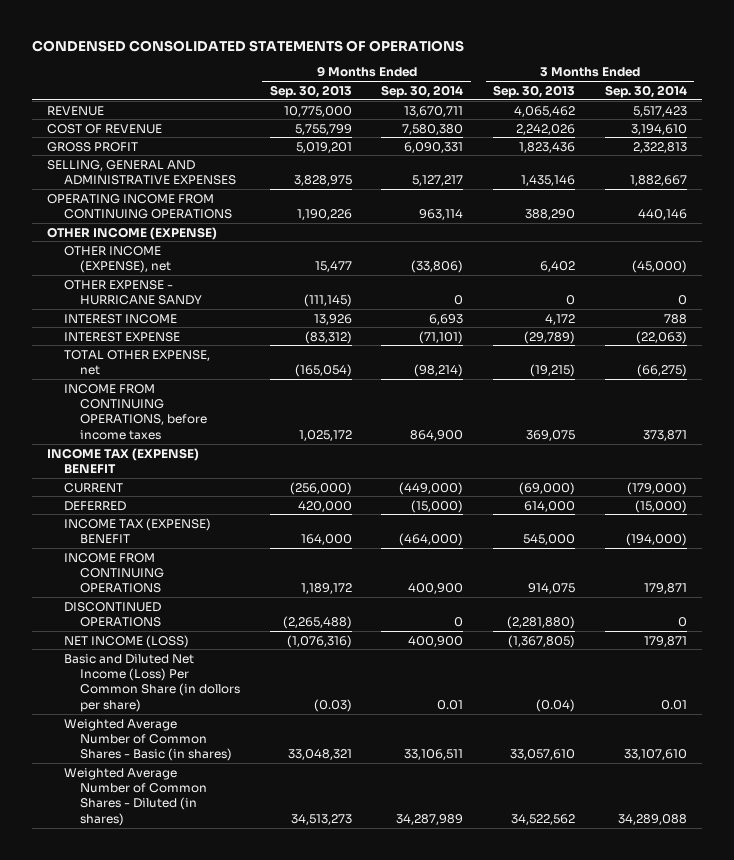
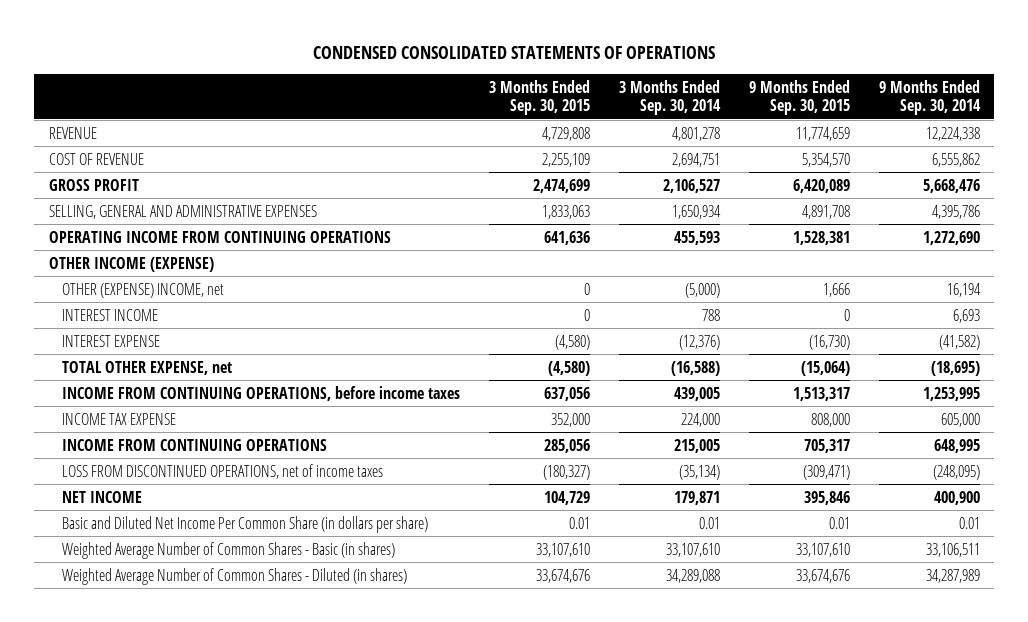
- | 9 Months Ended Sep. 30, 2013 | 9 Months Ended Sep. 30, 2014 | 3 Months Ended Sep. 30, 2013 | 3 Months Ended Sep. 30, 2014
+ | 3 Months Ended Sep. 30, 2015 | 3 Months Ended Sep. 30, 2014 | 9 Months Ended Sep. 30, 2015 | 9 Months Ended Sep. 30, 2014
- REVENUE | 10,775,000 | 13,670,711 | 4,065,462 | 5,517,423
- COST OF REVENUE | 5,755,799 | 7,580,380 | 2,242,026 | 3,194,610
- GROSS PROFIT | 5,019,201 | 6,090,331 | 1,823,436 | 2,322,813
- SELLING, GENERAL AND ADMINISTRATIVE EXPENSES | 3,828,975 | 5,127,217 | 1,435,146 | 1,882,667
- OPERATING INCOME FROM CONTINUING OPERATIONS | 1,190,226 | 963,114 | 388,290 | 440,146
+ REVENUE | 4,729,808 | 4,801,278 | 11,774,659 | 12,224,338
+ COST OF REVENUE | 2,255,109 | 2,694,751 | 5,354,570 | 6,555,862
+ GROSS PROFIT | 2,474,699 | 2,106,527 | 6,420,089 | 5,668,476
+ SELLING, GENERAL AND ADMINISTRATIVE EXPENSES | 1,833,063 | 1,650,934 | 4,891,708 | 4,395,786
+ OPERATING INCOME FROM CONTINUING OPERATIONS | 641,636 | 455,593 | 1,528,381 | 1,272,690
- OTHER INCOME (EXPENSE), net | 15,477 | (33,806) | 6,402 | (45,000)
- OTHER EXPENSE - HURRICANE SANDY | (111,145) | 0 | 0 | 0
+ OTHER (EXPENSE) INCOME, net | 0 | (5,000) | 1,666 | 16,194
- INTEREST EXPENSE | (83,312) | (71,101) | (29,789) | (22,063)
- TOTAL OTHER EXPENSE, net | (165,054) | (98,214) | (19,215) | (66,275)
- INCOME FROM CONTINUING OPERATIONS, before income taxes | 1,025,172 | 864,900 | 369,075 | 373,871
- INCOME TAX (EXPENSE) BENEFIT
- CURRENT | (256,000) | (449,000) | (69,000) | (179,000)
- DEFERRED | 420,000 | (15,000) | 614,000 | (15,000)
- INCOME TAX (EXPENSE) BENEFIT | 164,000 | (464,000) | 545,000 | (194,000)
- INCOME FROM CONTINUING OPERATIONS | 1,189,172 | 400,900 | 914,075 | 179,871
- DISCONTINUED OPERATIONS | (2,265,488) | 0 | (2,281,880) | 0
- NET INCOME (LOSS) | (1,076,316) | 400,900 | (1,367,805) | 179,871
- Basic and Diluted Net Income (Loss) Per Common Share (in dollors per share) | (0.03) | 0.01 | (0.04) | 0.01
+ INTEREST EXPENSE | (4,580) | (12,376) | (16,730) | (41,582)
+ TOTAL OTHER EXPENSE, net | (4,580) | (16,588) | (15,064) | (18,695)
+ INCOME FROM CONTINUING OPERATIONS, before income taxes | 637,056 | 439,005 | 1,513,317 | 1,253,995
+ INCOME TAX EXPENSE | 352,000 | 224,000 | 808,000 | 605,000
+ INCOME FROM CONTINUING OPERATIONS | 285,056 | 215,005 | 705,317 | 648,995
+ LOSS FROM DISCONTINUED OPERATIONS, net of income taxes | (180,327) | (35,134) | (309,471) | (248,095)
+ NET INCOME | 104,729 | 179,871 | 395,846 | 400,900
+ Basic and Diluted Net Income Per Common Share (in dollars per share) | 0.01 | 0.01 | 0.01 | 0.01

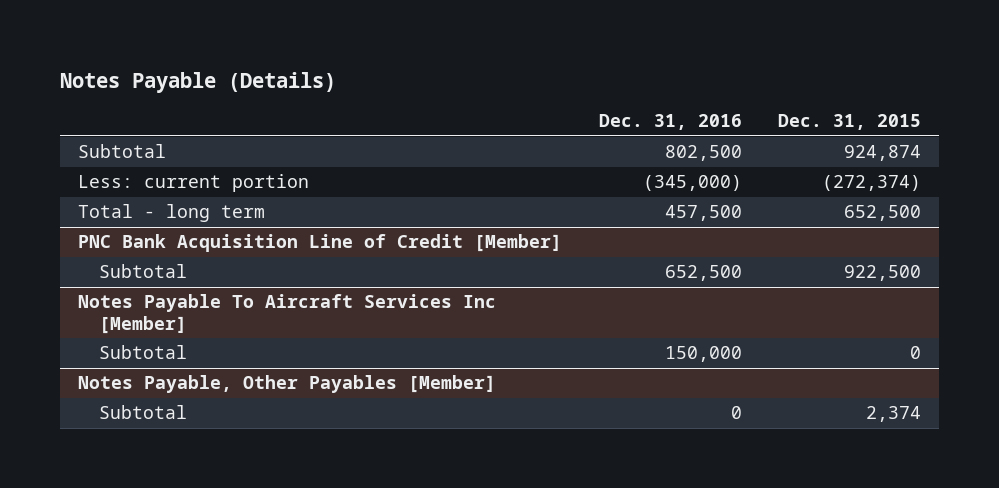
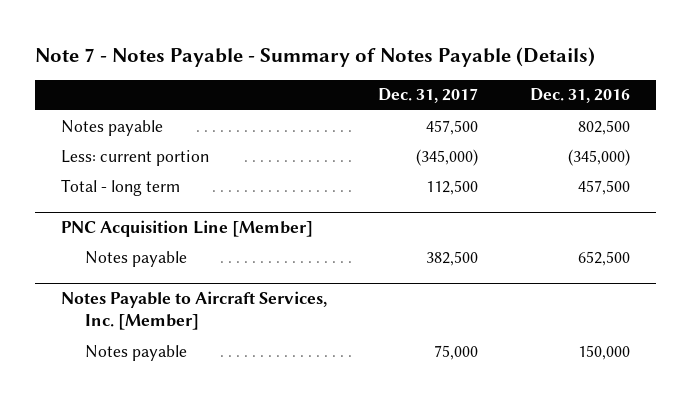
- Notes Payable (Details)
+ Note 7 - Notes Payable - Summary of Notes Payable (Details)
- | Dec. 31, 2016 | Dec. 31, 2015
+ | Dec. 31, 2017 | Dec. 31, 2016
- Subtotal | 802,500 | 924,874
+ Notes payable | 457,500 | 802,500
- PNC Bank Acquisition Line of Credit [Member]
- Subtotal | 652,500 | 922,500
- Notes Payable To Aircraft Services Inc [Member]
- Subtotal | 150,000 | 0
- Notes Payable, Other Payables [Member]
- Subtotal | 0 | 2,374
+ PNC Acquisition Line [Member]
+ Notes payable | 382,500 | 652,500
+ Notes Payable to Aircraft Services, Inc. [Member]
+ Notes payable | 75,000 | 150,000

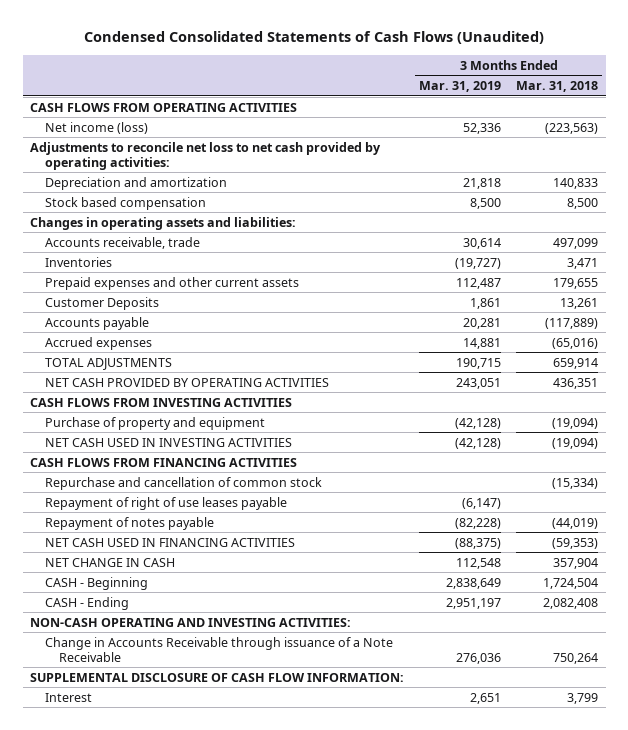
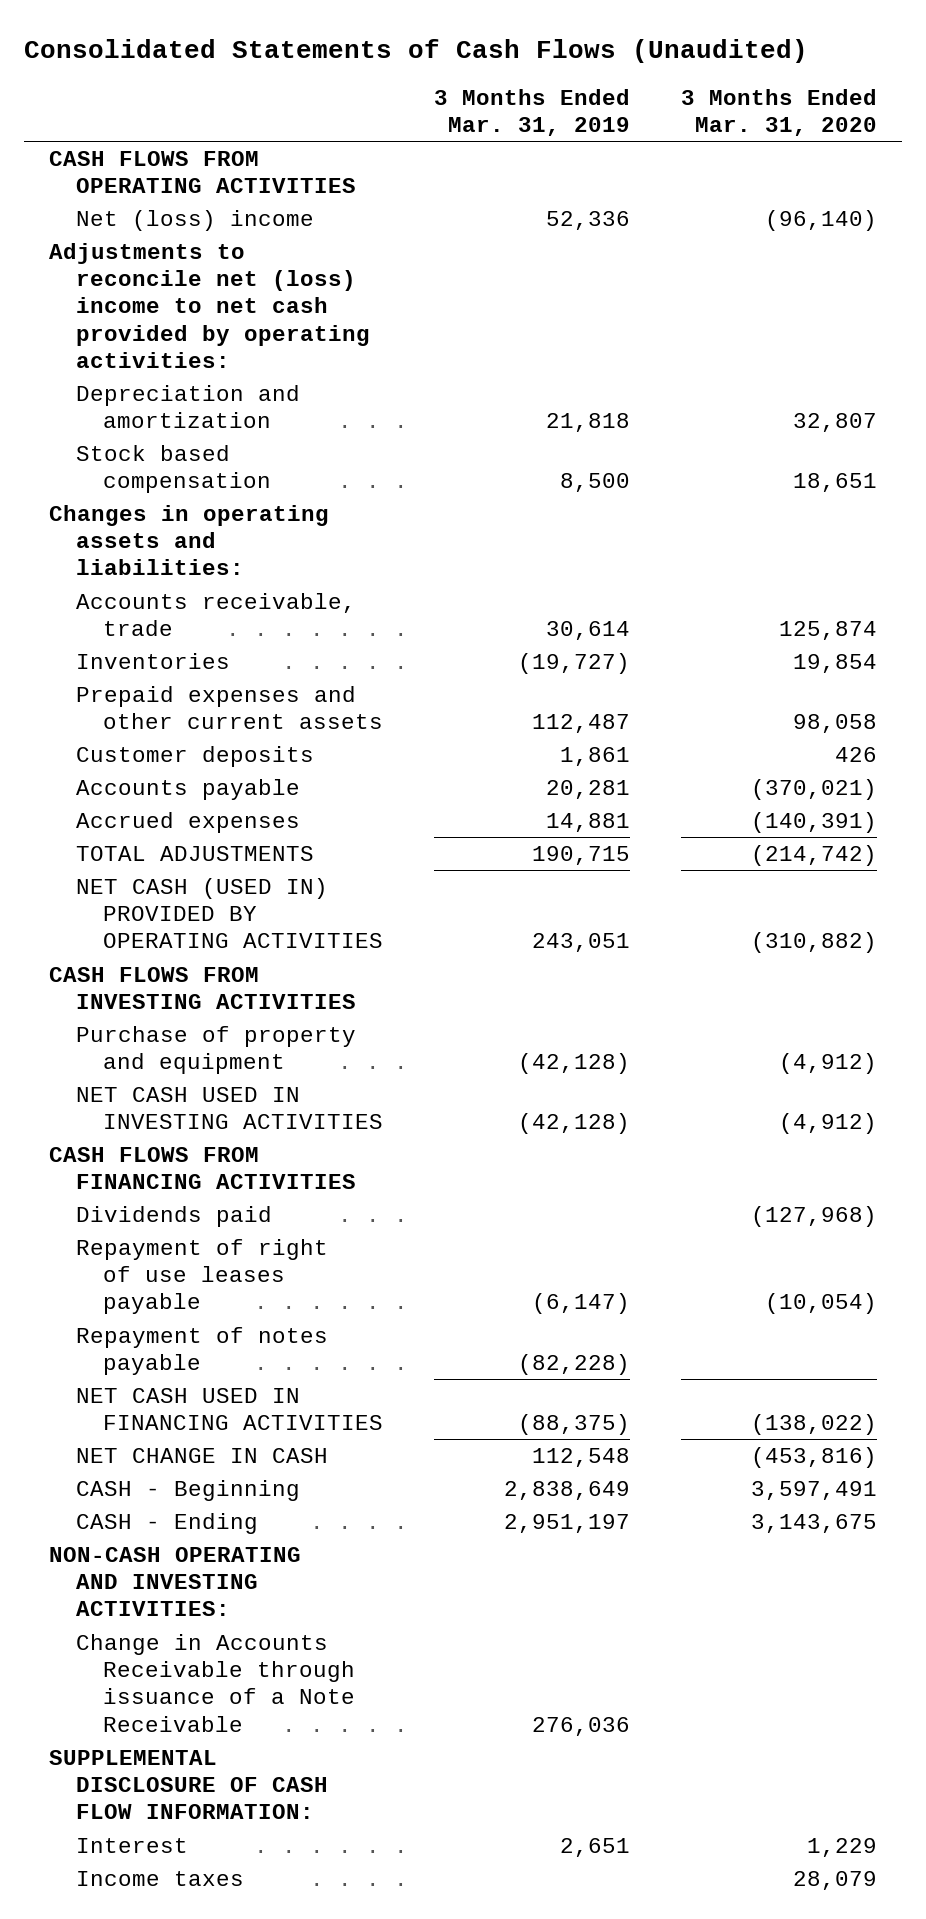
- Condensed Consolidated Statements of Cash Flows (Unaudited)
+ Consolidated Statements of Cash Flows (Unaudited)
- | 3 Months Ended Mar. 31, 2019 | 3 Months Ended Mar. 31, 2018
+ | 3 Months Ended Mar. 31, 2019 | 3 Months Ended Mar. 31, 2020
- Net income (loss) | 52,336 | (223,563)
- Adjustments to reconcile net loss to net cash provided by operating activities:
+ Net (loss) income | 52,336 | (96,140)
+ Adjustments to reconcile net (loss) income to net cash provided by operating activities:
- Customer Deposits | 1,861 | 13,261
+ Customer deposits | 1,861 | 426
- NET CASH PROVIDED BY OPERATING ACTIVITIES | 243,051 | 436,351
+ NET CASH (USED IN) PROVIDED BY OPERATING ACTIVITIES | 243,051 | (310,882)
- Repurchase and cancellation of common stock | | (15,334)
+ Dividends paid | | (127,968)
+ Income taxes | | 28,079

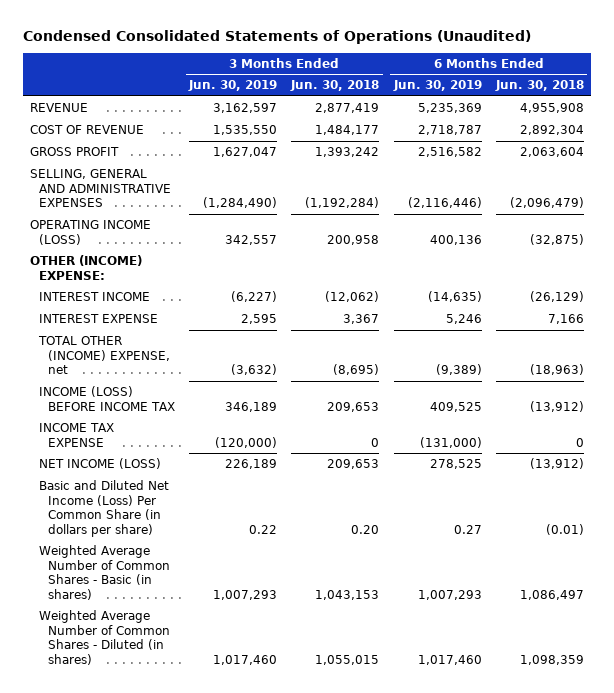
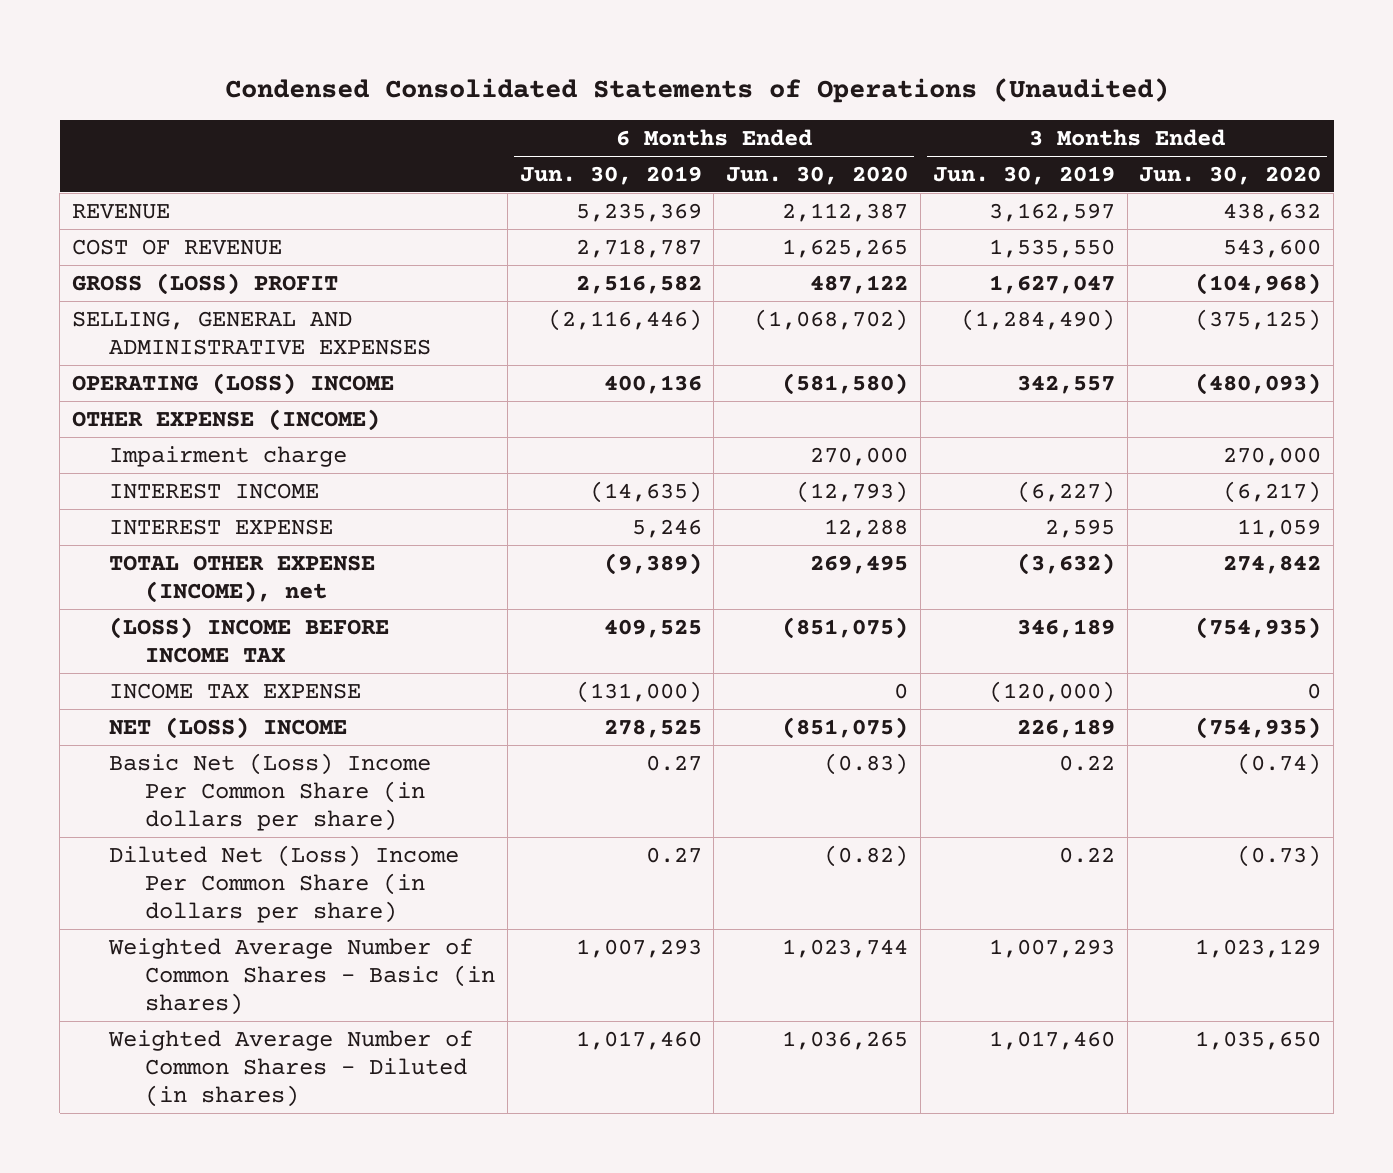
- | 3 Months Ended Jun. 30, 2019 | 3 Months Ended Jun. 30, 2018 | 6 Months Ended Jun. 30, 2019 | 6 Months Ended Jun. 30, 2018
+ | 6 Months Ended Jun. 30, 2019 | 6 Months Ended Jun. 30, 2020 | 3 Months Ended Jun. 30, 2019 | 3 Months Ended Jun. 30, 2020
- GROSS PROFIT | 1,627,047 | 1,393,242 | 2,516,582 | 2,063,604
+ GROSS (LOSS) PROFIT | 2,516,582 | 487,122 | 1,627,047 | (104,968)
- OPERATING INCOME (LOSS) | 342,557 | 200,958 | 400,136 | (32,875)
- OTHER (INCOME) EXPENSE:
+ OPERATING (LOSS) INCOME | 400,136 | (581,580) | 342,557 | (480,093)
+ OTHER EXPENSE (INCOME)
+ Impairment charge | | 270,000 | | 270,000
- TOTAL OTHER (INCOME) EXPENSE, net | (3,632) | (8,695) | (9,389) | (18,963)
- INCOME (LOSS) BEFORE INCOME TAX | 346,189 | 209,653 | 409,525 | (13,912)
+ TOTAL OTHER EXPENSE (INCOME), net | (9,389) | 269,495 | (3,632) | 274,842
+ (LOSS) INCOME BEFORE INCOME TAX | 409,525 | (851,075) | 346,189 | (754,935)
- NET INCOME (LOSS) | 226,189 | 209,653 | 278,525 | (13,912)
- Basic and Diluted Net Income (Loss) Per Common Share (in dollars per share) | 0.22 | 0.20 | 0.27 | (0.01)
+ NET (LOSS) INCOME | 278,525 | (851,075) | 226,189 | (754,935)
+ Basic Net (Loss) Income Per Common Share (in dollars per share) | 0.27 | (0.83) | 0.22 | (0.74)
+ Diluted Net (Loss) Income Per Common Share (in dollars per share) | 0.27 | (0.82) | 0.22 | (0.73)

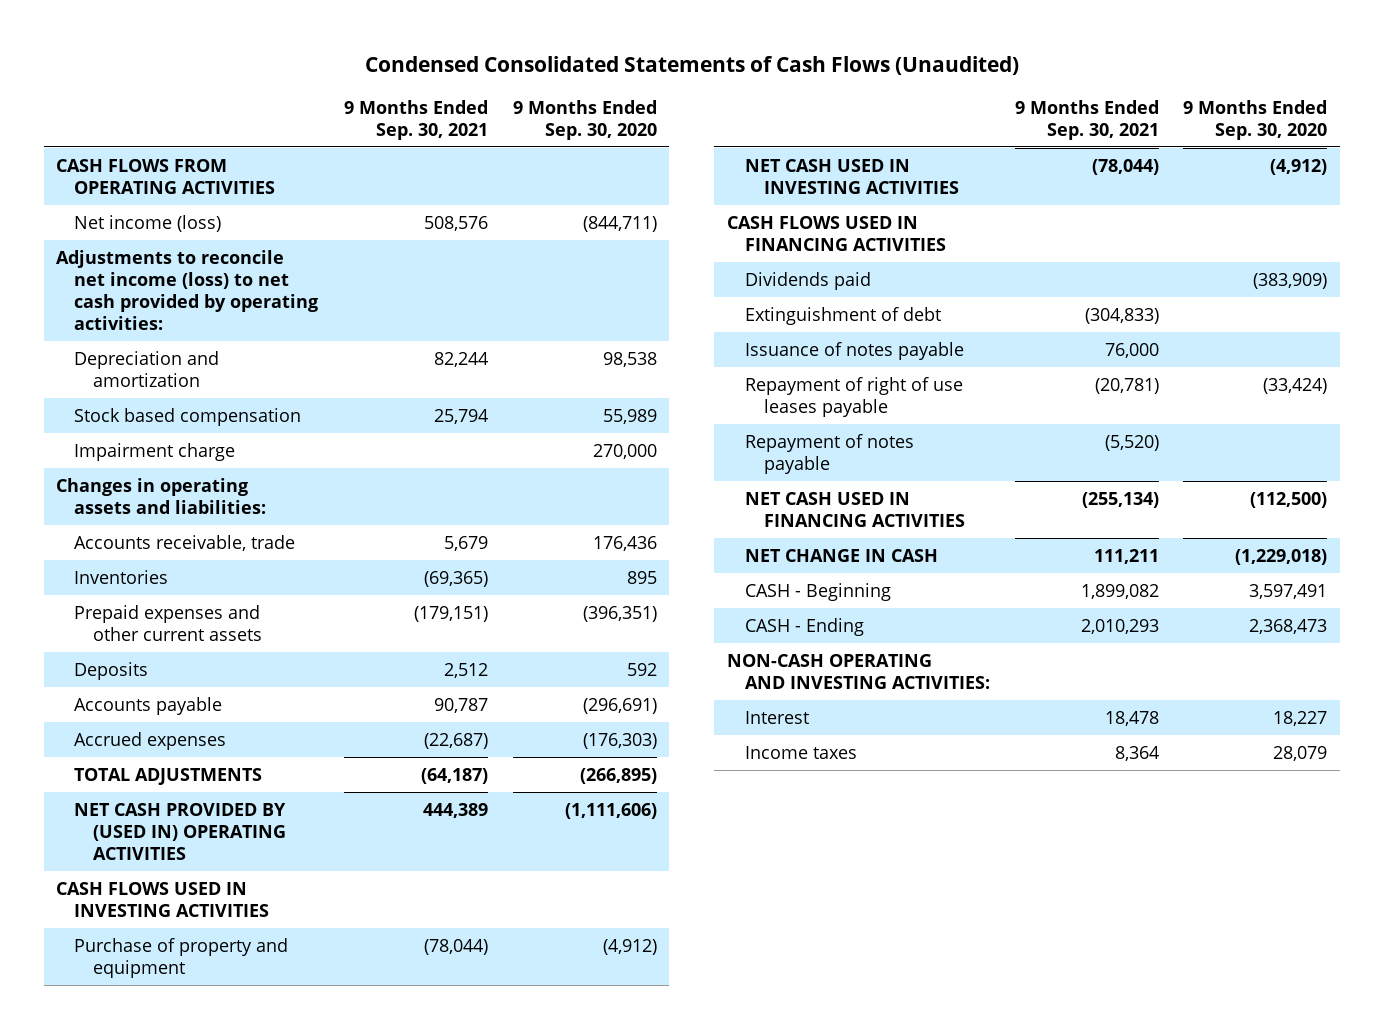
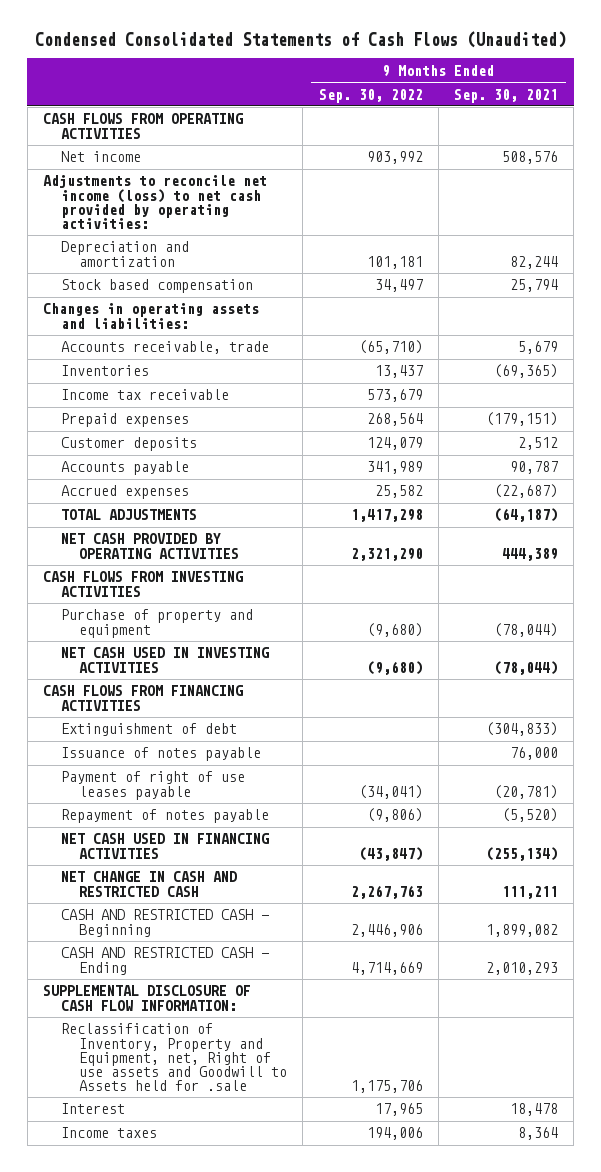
- | 9 Months Ended Sep. 30, 2021 | 9 Months Ended Sep. 30, 2020
+ | 9 Months Ended Sep. 30, 2022 | 9 Months Ended Sep. 30, 2021
- Net income (loss) | 508,576 | (844,711)
+ Net income | 903,992 | 508,576
- Impairment charge | | 270,000
- Prepaid expenses and other current assets | (179,151) | (396,351)
- Deposits | 2,512 | 592
+ Income tax receivable | 573,679 |
+ Prepaid expenses | 268,564 | (179,151)
+ Customer deposits | 124,079 | 2,512
- NET CASH PROVIDED BY (USED IN) OPERATING ACTIVITIES | 444,389 | (1,111,606)
- CASH FLOWS USED IN INVESTING ACTIVITIES
+ NET CASH PROVIDED BY OPERATING ACTIVITIES | 2,321,290 | 444,389
+ CASH FLOWS FROM INVESTING ACTIVITIES
- CASH FLOWS USED IN FINANCING ACTIVITIES
- Dividends paid | | (383,909)
+ CASH FLOWS FROM FINANCING ACTIVITIES
- Repayment of right of use leases payable | (20,781) | (33,424)
+ Payment of right of use leases payable | (34,041) | (20,781)
- NET CHANGE IN CASH | 111,211 | (1,229,018)
- CASH - Beginning | 1,899,082 | 3,597,491
- CASH - Ending | 2,010,293 | 2,368,473
- NON-CASH OPERATING AND INVESTING ACTIVITIES:
+ NET CHANGE IN CASH AND RESTRICTED CASH | 2,267,763 | 111,211
+ CASH AND RESTRICTED CASH - Beginning | 2,446,906 | 1,899,082
+ CASH AND RESTRICTED CASH - Ending | 4,714,669 | 2,010,293
+ SUPPLEMENTAL DISCLOSURE OF CASH FLOW INFORMATION:
+ Reclassification of Inventory, Property and Equipment, net, Right of use assets and Goodwill to Assets held for .sale | 1,175,706 |

